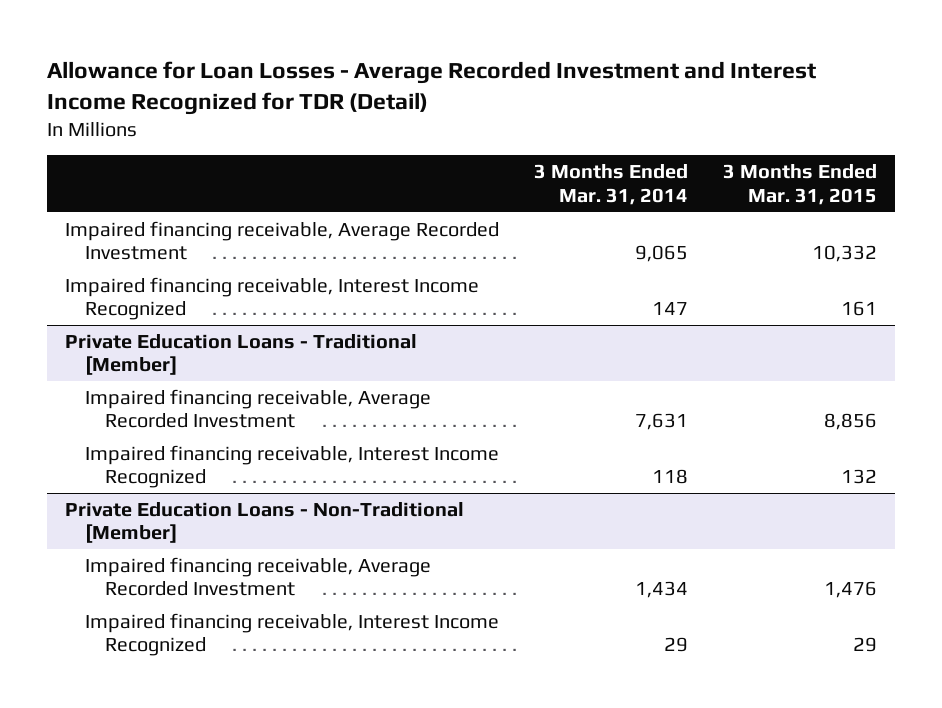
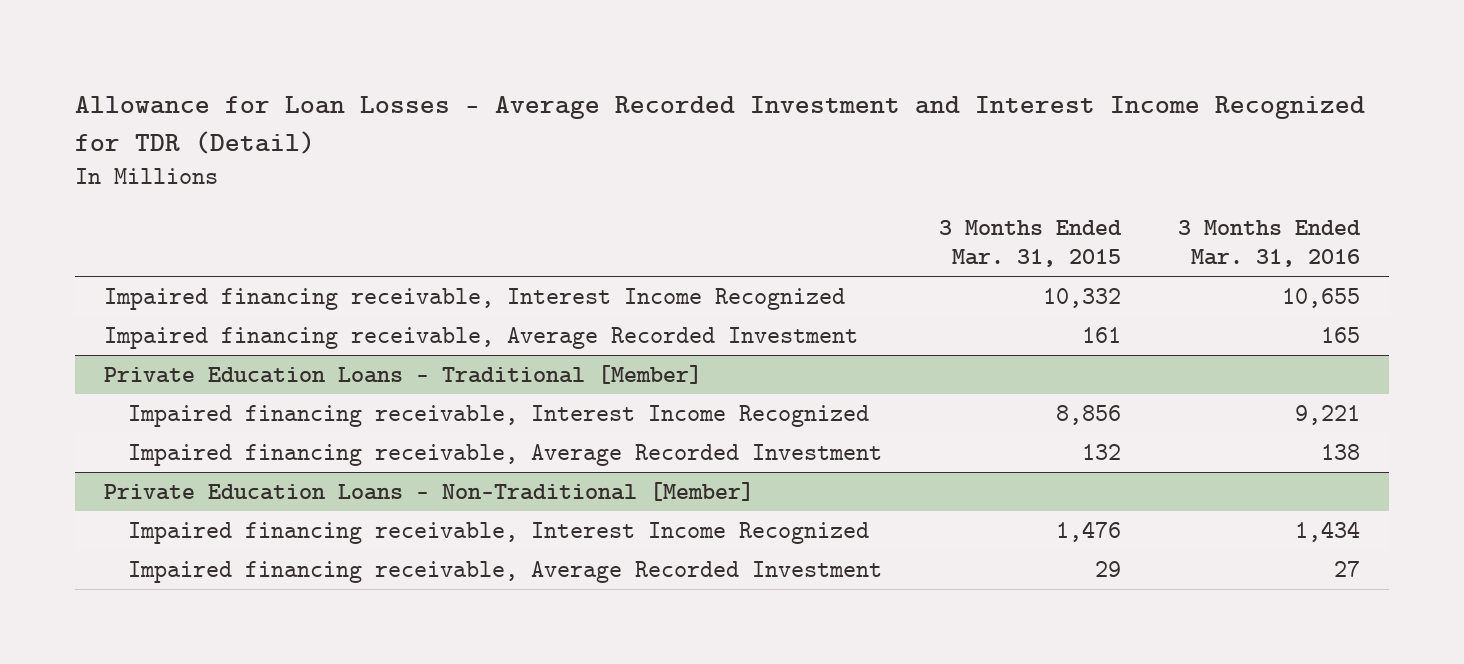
- | 3 Months Ended Mar. 31, 2014 | 3 Months Ended Mar. 31, 2015
+ | 3 Months Ended Mar. 31, 2015 | 3 Months Ended Mar. 31, 2016
- Impaired financing receivable, Average Recorded Investment | 9,065 | 10,332
- Impaired financing receivable, Interest Income Recognized | 147 | 161
+ Impaired financing receivable, Interest Income Recognized | 10,332 | 10,655
+ Impaired financing receivable, Average Recorded Investment | 161 | 165
@ Private Education Loans - Traditional [Member]
- Impaired financing receivable, Average Recorded Investment | 7,631 | 8,856
- Impaired financing receivable, Interest Income Recognized | 118 | 132
+ Impaired financing receivable, Interest Income Recognized | 8,856 | 9,221
+ Impaired financing receivable, Average Recorded Investment | 132 | 138
@ Private Education Loans - Non-Traditional [Member]
- Impaired financing receivable, Average Recorded Investment | 1,434 | 1,476
- Impaired financing receivable, Interest Income Recognized | 29 | 29
+ Impaired financing receivable, Interest Income Recognized | 1,476 | 1,434
+ Impaired financing receivable, Average Recorded Investment | 29 | 27

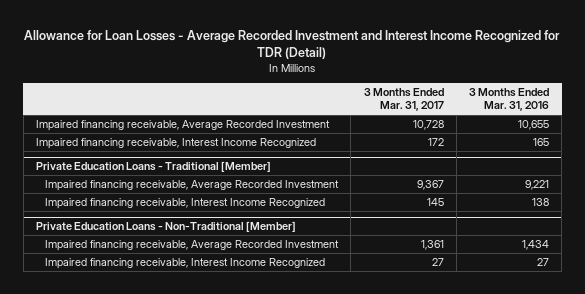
- | 3 Months Ended Mar. 31, 2015 | 3 Months Ended Mar. 31, 2016
+ | 3 Months Ended Mar. 31, 2017 | 3 Months Ended Mar. 31, 2016
- Impaired financing receivable, Interest Income Recognized | 10,332 | 10,655
- Impaired financing receivable, Average Recorded Investment | 161 | 165
+ Impaired financing receivable, Average Recorded Investment | 10,728 | 10,655
+ Impaired financing receivable, Interest Income Recognized | 172 | 165
@ Private Education Loans - Traditional [Member]
- Impaired financing receivable, Interest Income Recognized | 8,856 | 9,221
- Impaired financing receivable, Average Recorded Investment | 132 | 138
+ Impaired financing receivable, Average Recorded Investment | 9,367 | 9,221
+ Impaired financing receivable, Interest Income Recognized | 145 | 138
@ Private Education Loans - Non-Traditional [Member]
- Impaired financing receivable, Interest Income Recognized | 1,476 | 1,434
- Impaired financing receivable, Average Recorded Investment | 29 | 27
+ Impaired financing receivable, Average Recorded Investment | 1,361 | 1,434
+ Impaired financing receivable, Interest Income Recognized | 27 | 27

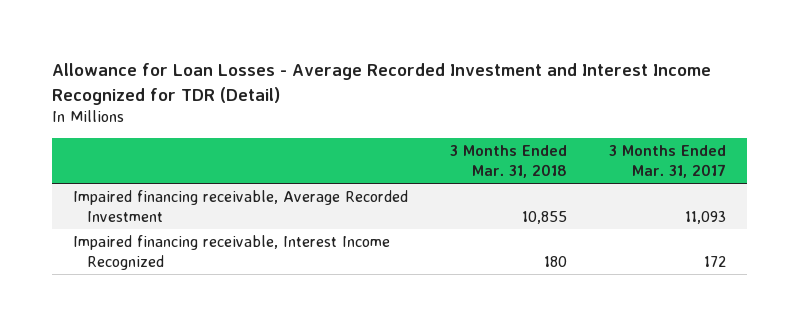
- | 3 Months Ended Mar. 31, 2017 | 3 Months Ended Mar. 31, 2016
+ | 3 Months Ended Mar. 31, 2018 | 3 Months Ended Mar. 31, 2017
- Impaired financing receivable, Average Recorded Investment | 10,728 | 10,655
+ Impaired financing receivable, Average Recorded Investment | 10,855 | 11,093
- Private Education Loans - Traditional [Member]
- Impaired financing receivable, Average Recorded Investment | 9,367 | 9,221
- Impaired financing receivable, Interest Income Recognized | 145 | 138
- Private Education Loans - Non-Traditional [Member]
- Impaired financing receivable, Average Recorded Investment | 1,361 | 1,434
- Impaired financing receivable, Interest Income Recognized | 27 | 27

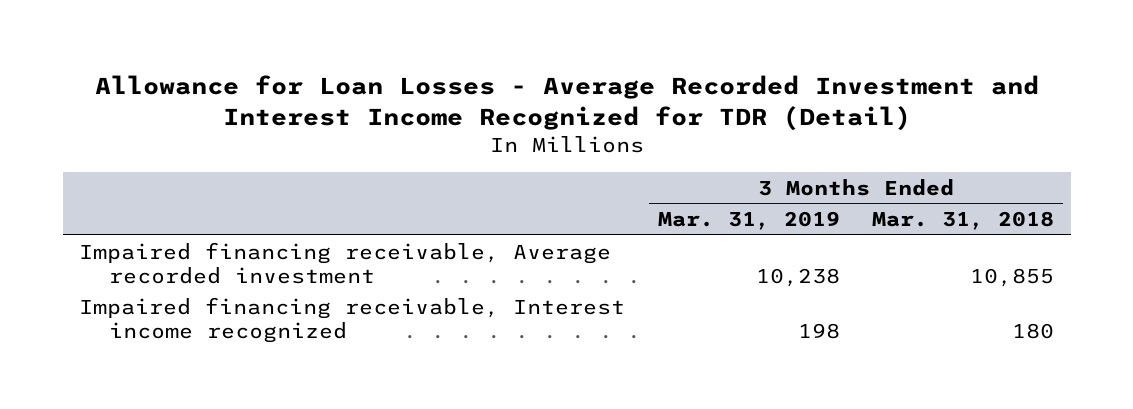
- | 3 Months Ended Mar. 31, 2018 | 3 Months Ended Mar. 31, 2017
+ | 3 Months Ended Mar. 31, 2019 | 3 Months Ended Mar. 31, 2018
- Impaired financing receivable, Average Recorded Investment | 10,855 | 11,093
- Impaired financing receivable, Interest Income Recognized | 180 | 172
+ Impaired financing receivable, Average recorded investment | 10,238 | 10,855
+ Impaired financing receivable, Interest income recognized | 198 | 180

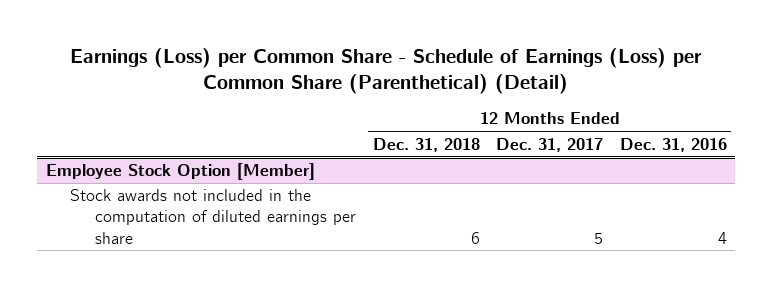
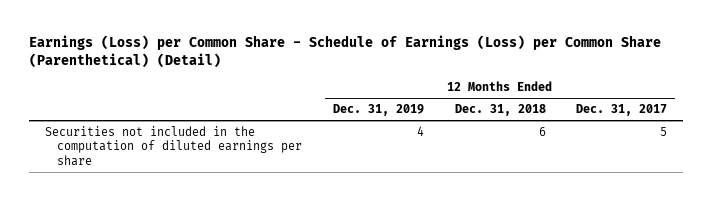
- | 12 Months Ended Dec. 31, 2018 | 12 Months Ended Dec. 31, 2017 | 12 Months Ended Dec. 31, 2016
+ | 12 Months Ended Dec. 31, 2019 | 12 Months Ended Dec. 31, 2018 | 12 Months Ended Dec. 31, 2017
- Employee Stock Option [Member]
- Stock awards not included in the computation of diluted earnings per share | 6 | 5 | 4
+ Securities not included in the computation of diluted earnings per share | 4 | 6 | 5

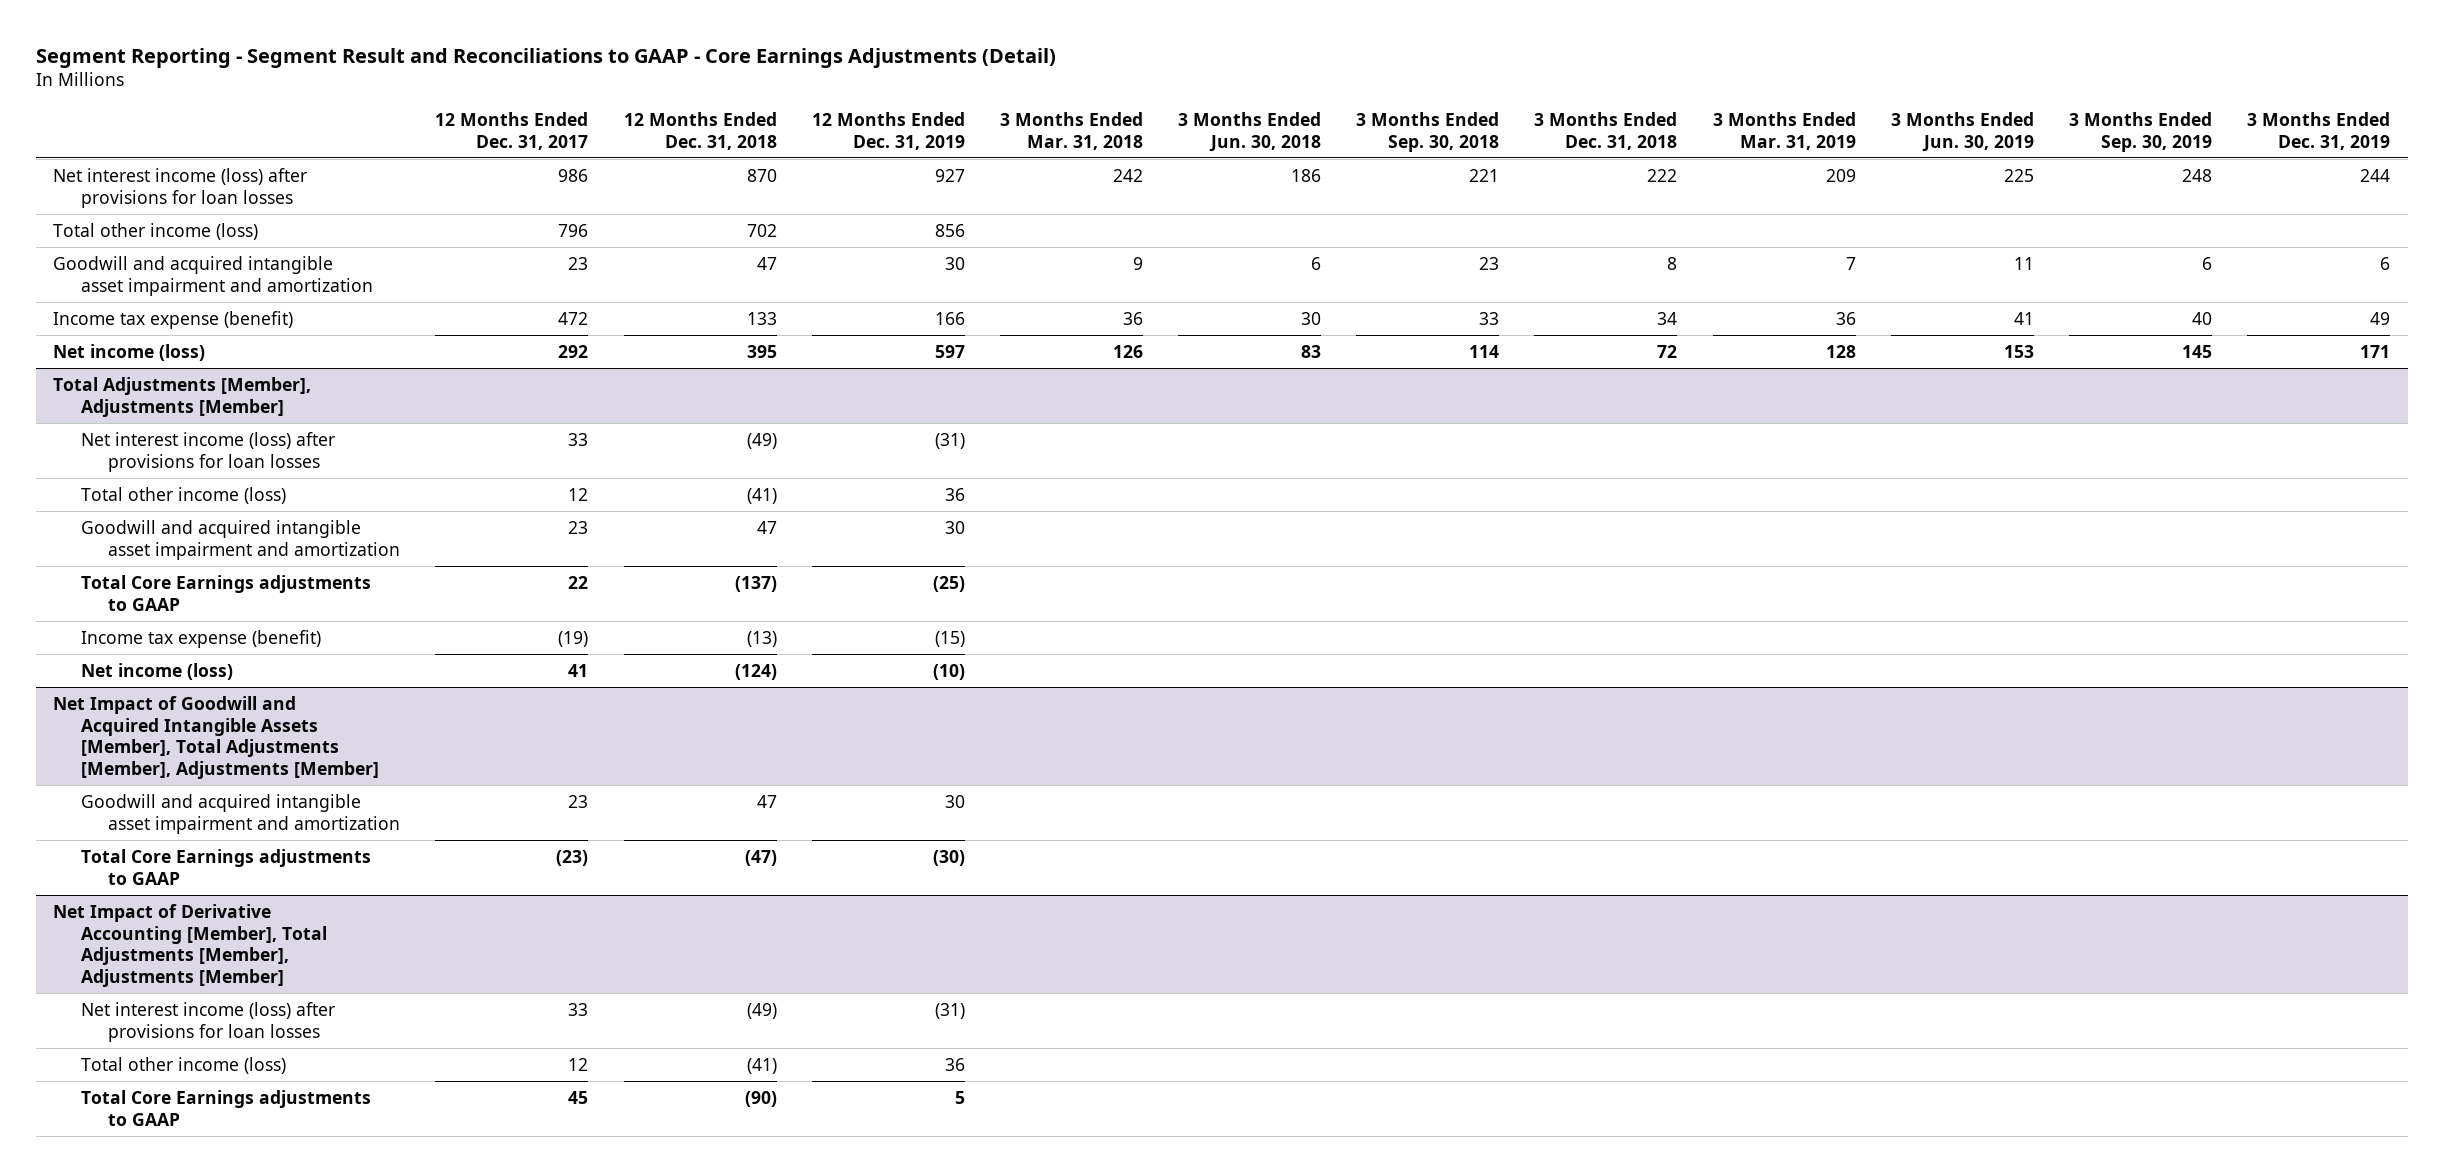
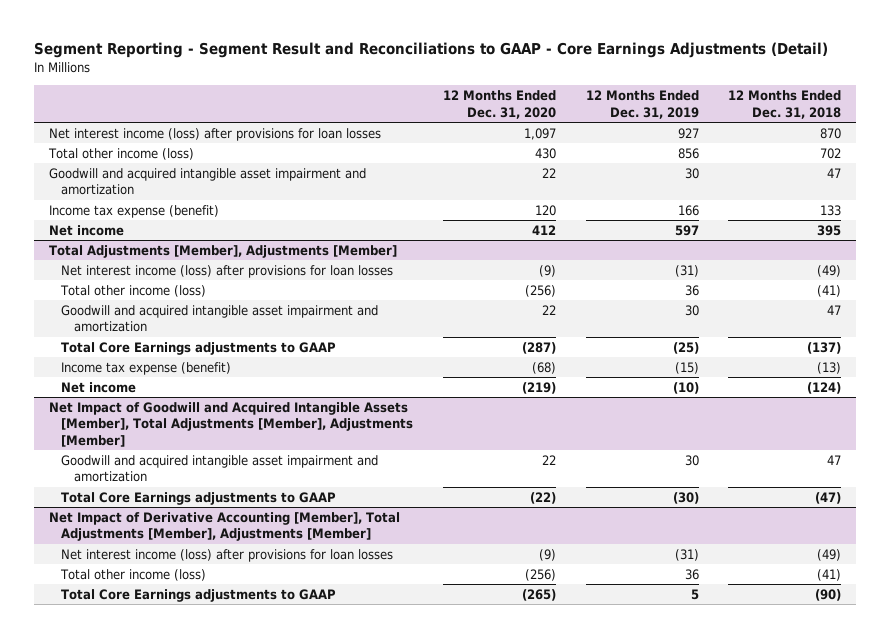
- | 12 Months Ended Dec. 31, 2017 | 12 Months Ended Dec. 31, 2018 | 12 Months Ended Dec. 31, 2019 | 3 Months Ended Mar. 31, 2018 | 3 Months Ended Jun. 30, 2018 | 3 Months Ended Sep. 30, 2018 | 3 Months Ended Dec. 31, 2018 | 3 Months Ended Mar. 31, 2019 | 3 Months Ended Jun. 30, 2019 | 3 Months Ended Sep. 30, 2019 | 3 Months Ended Dec. 31, 2019
+ | 12 Months Ended Dec. 31, 2020 | 12 Months Ended Dec. 31, 2019 | 12 Months Ended Dec. 31, 2018
- Net income (loss) | 292 | 395 | 597 | 126 | 83 | 114 | 72 | 128 | 153 | 145 | 171
+ Net income | 412 | 597 | 395
@ Total Adjustments [Member], Adjustments [Member]
- Net income (loss) | 41 | (124) | (10) | | | | | | | |
+ Net income | (219) | (10) | (124)

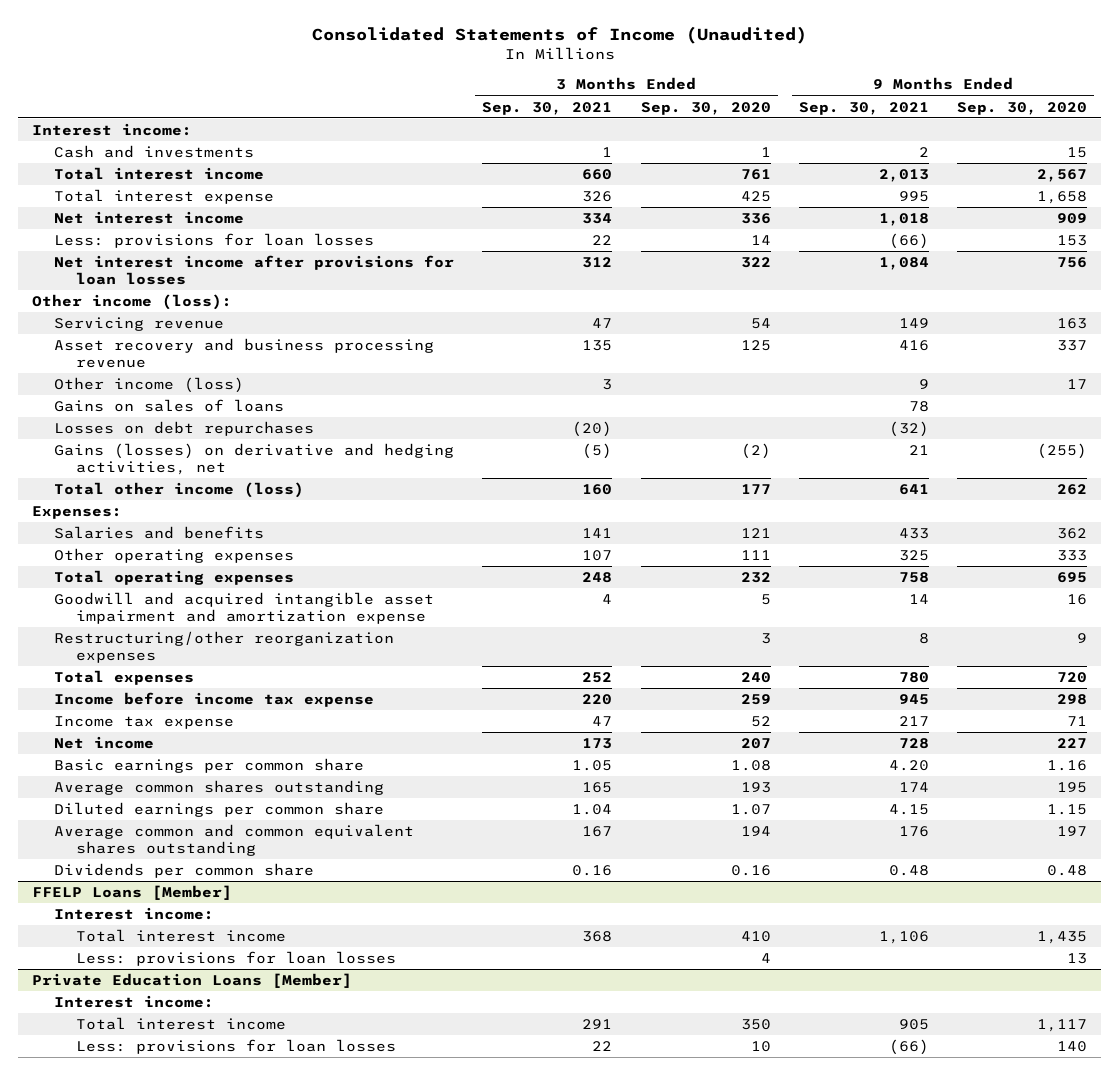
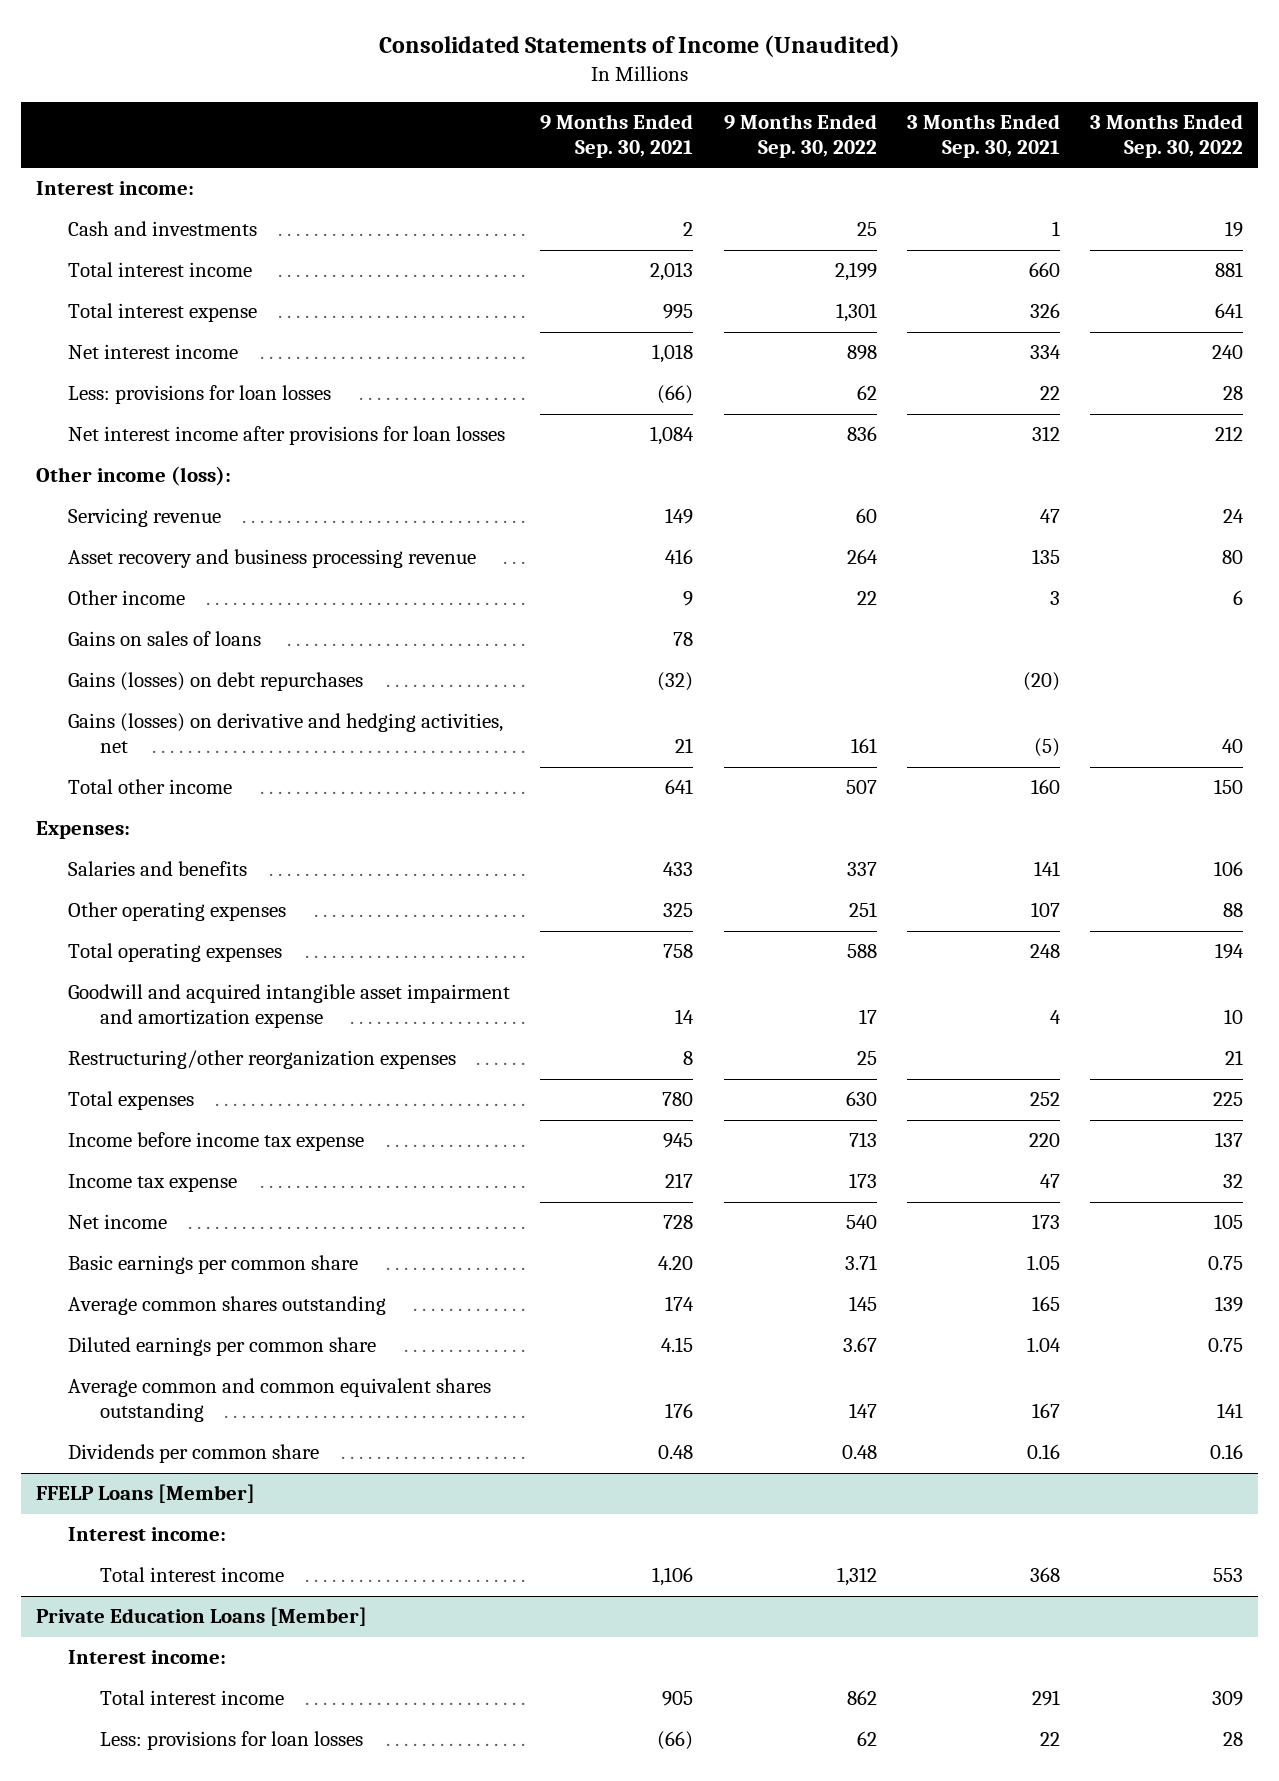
- | 3 Months Ended Sep. 30, 2021 | 3 Months Ended Sep. 30, 2020 | 9 Months Ended Sep. 30, 2021 | 9 Months Ended Sep. 30, 2020
+ | 9 Months Ended Sep. 30, 2021 | 9 Months Ended Sep. 30, 2022 | 3 Months Ended Sep. 30, 2021 | 3 Months Ended Sep. 30, 2022
- Other income (loss) | 3 | | 9 | 17
+ Other income | 9 | 22 | 3 | 6
- Losses on debt repurchases | (20) | | (32) |
+ Gains (losses) on debt repurchases | (32) | | (20) |
- Total other income (loss) | 160 | 177 | 641 | 262
+ Total other income | 641 | 507 | 160 | 150
@ FFELP Loans [Member]
- Less: provisions for loan losses | | 4 | | 13

